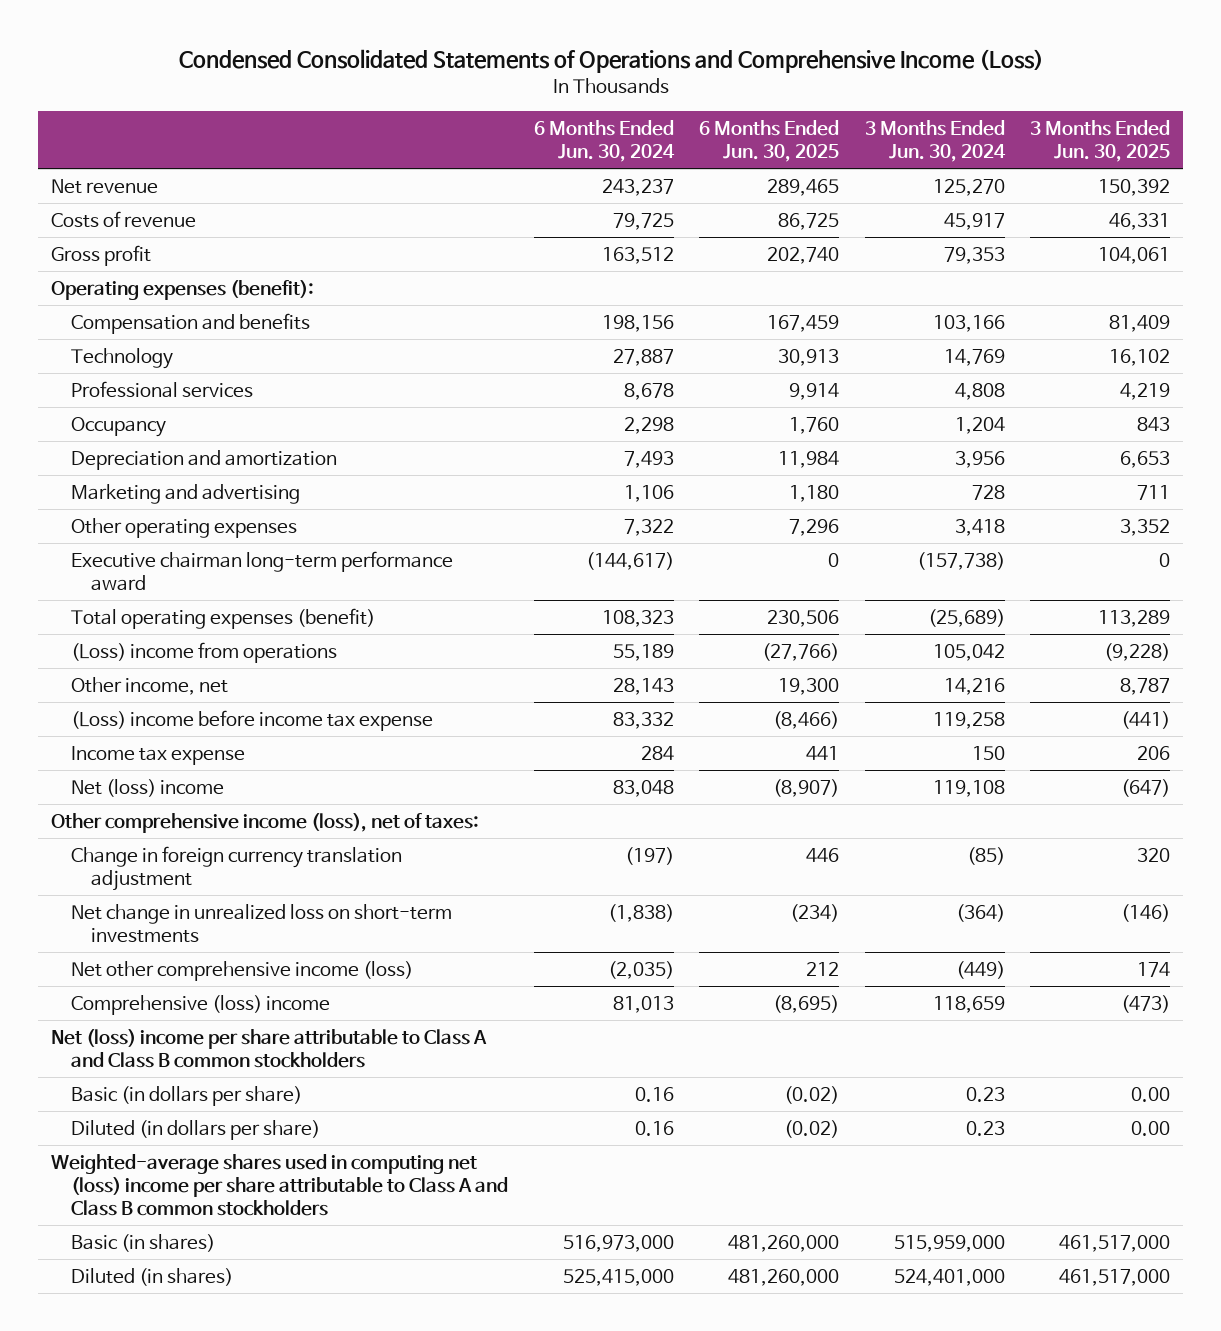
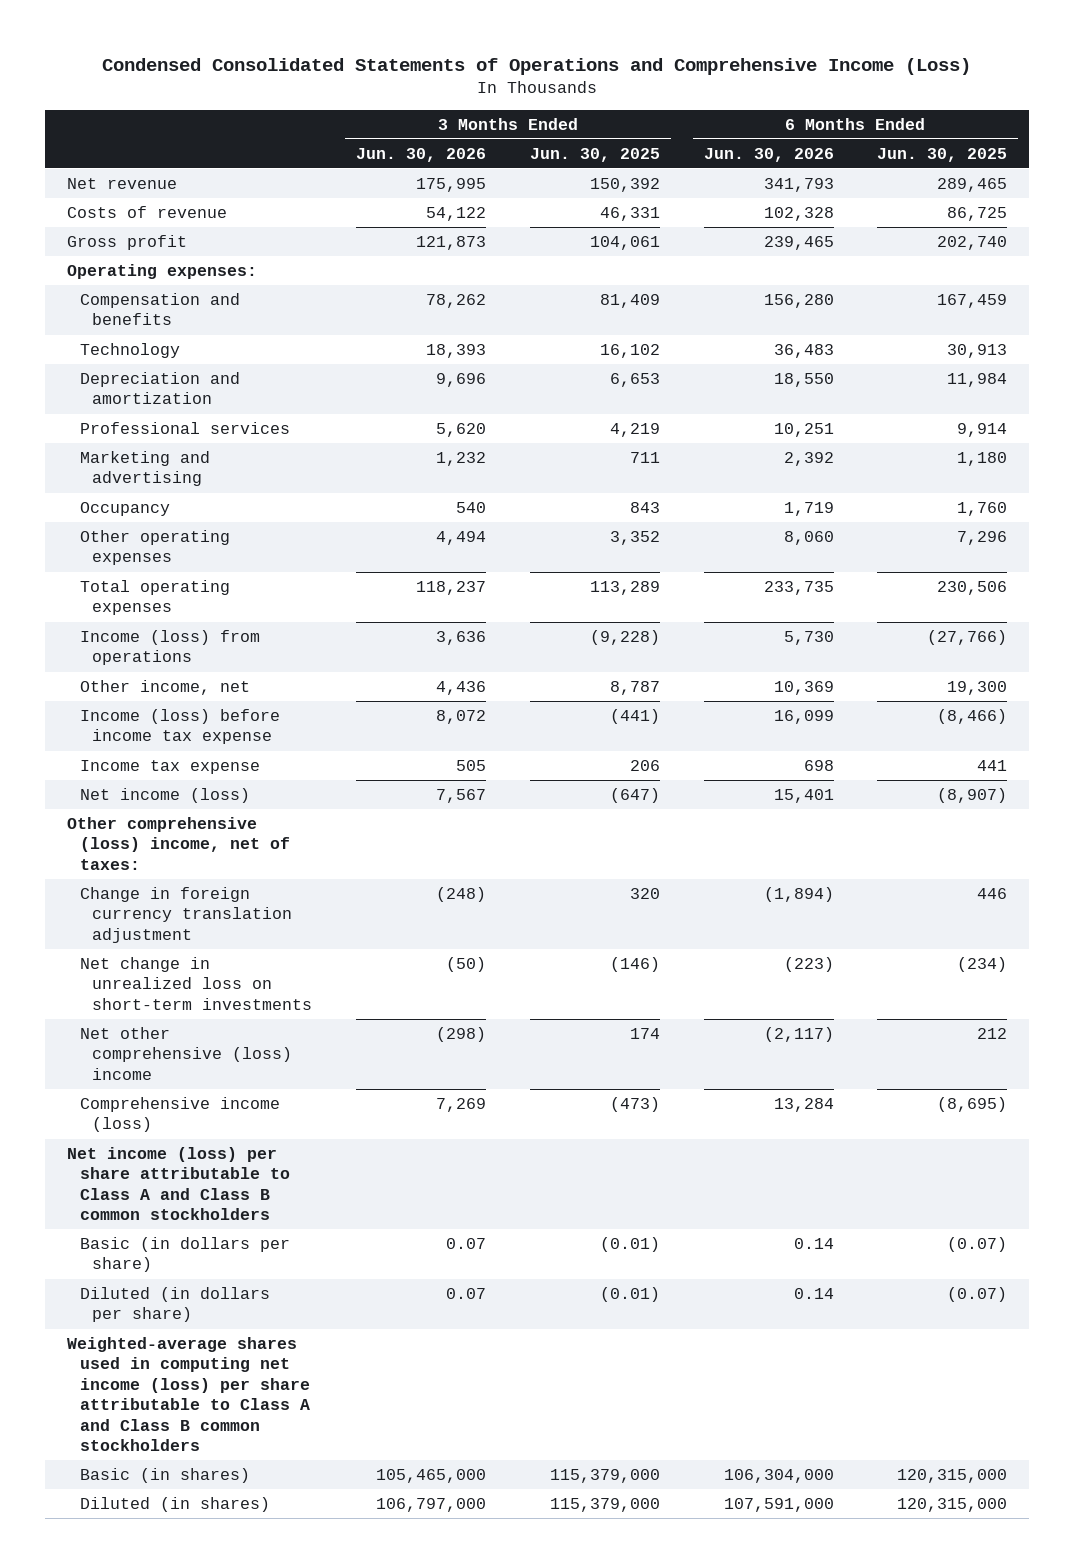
- | 6 Months Ended Jun. 30, 2024 | 6 Months Ended Jun. 30, 2025 | 3 Months Ended Jun. 30, 2024 | 3 Months Ended Jun. 30, 2025
+ | 3 Months Ended Jun. 30, 2026 | 3 Months Ended Jun. 30, 2025 | 6 Months Ended Jun. 30, 2026 | 6 Months Ended Jun. 30, 2025
- Operating expenses (benefit):
+ Operating expenses:
moved down: Professional services | 5,620 | 4,219 | 10,251 | 9,914
moved down: Occupancy | 540 | 843 | 1,719 | 1,760
- Executive chairman long-term performance award | (144,617) | 0 | (157,738) | 0
- Total operating expenses (benefit) | 108,323 | 230,506 | (25,689) | 113,289
- (Loss) income from operations | 55,189 | (27,766) | 105,042 | (9,228)
+ Total operating expenses | 118,237 | 113,289 | 233,735 | 230,506
+ Income (loss) from operations | 3,636 | (9,228) | 5,730 | (27,766)
- (Loss) income before income tax expense | 83,332 | (8,466) | 119,258 | (441)
+ Income (loss) before income tax expense | 8,072 | (441) | 16,099 | (8,466)
- Net (loss) income | 83,048 | (8,907) | 119,108 | (647)
- Other comprehensive income (loss), net of taxes:
+ Net income (loss) | 7,567 | (647) | 15,401 | (8,907)
+ Other comprehensive (loss) income, net of taxes:
- Net other comprehensive income (loss) | (2,035) | 212 | (449) | 174
- Comprehensive (loss) income | 81,013 | (8,695) | 118,659 | (473)
- Net (loss) income per share attributable to Class A and Class B common stockholders
- Basic (in dollars per share) | 0.16 | (0.02) | 0.23 | 0.00
- Diluted (in dollars per share) | 0.16 | (0.02) | 0.23 | 0.00
- Weighted-average shares used in computing net (loss) income per share attributable to Class A and Class B common stockholders
- Basic (in shares) | 516,973,000 | 481,260,000 | 515,959,000 | 461,517,000
- Diluted (in shares) | 525,415,000 | 481,260,000 | 524,401,000 | 461,517,000
+ Net other comprehensive (loss) income | (298) | 174 | (2,117) | 212
+ Comprehensive income (loss) | 7,269 | (473) | 13,284 | (8,695)
+ Net income (loss) per share attributable to Class A and Class B common stockholders
+ Basic (in dollars per share) | 0.07 | (0.01) | 0.14 | (0.07)
+ Diluted (in dollars per share) | 0.07 | (0.01) | 0.14 | (0.07)
+ Weighted-average shares used in computing net income (loss) per share attributable to Class A and Class B common stockholders
+ Basic (in shares) | 105,465,000 | 115,379,000 | 106,304,000 | 120,315,000
+ Diluted (in shares) | 106,797,000 | 115,379,000 | 107,591,000 | 120,315,000

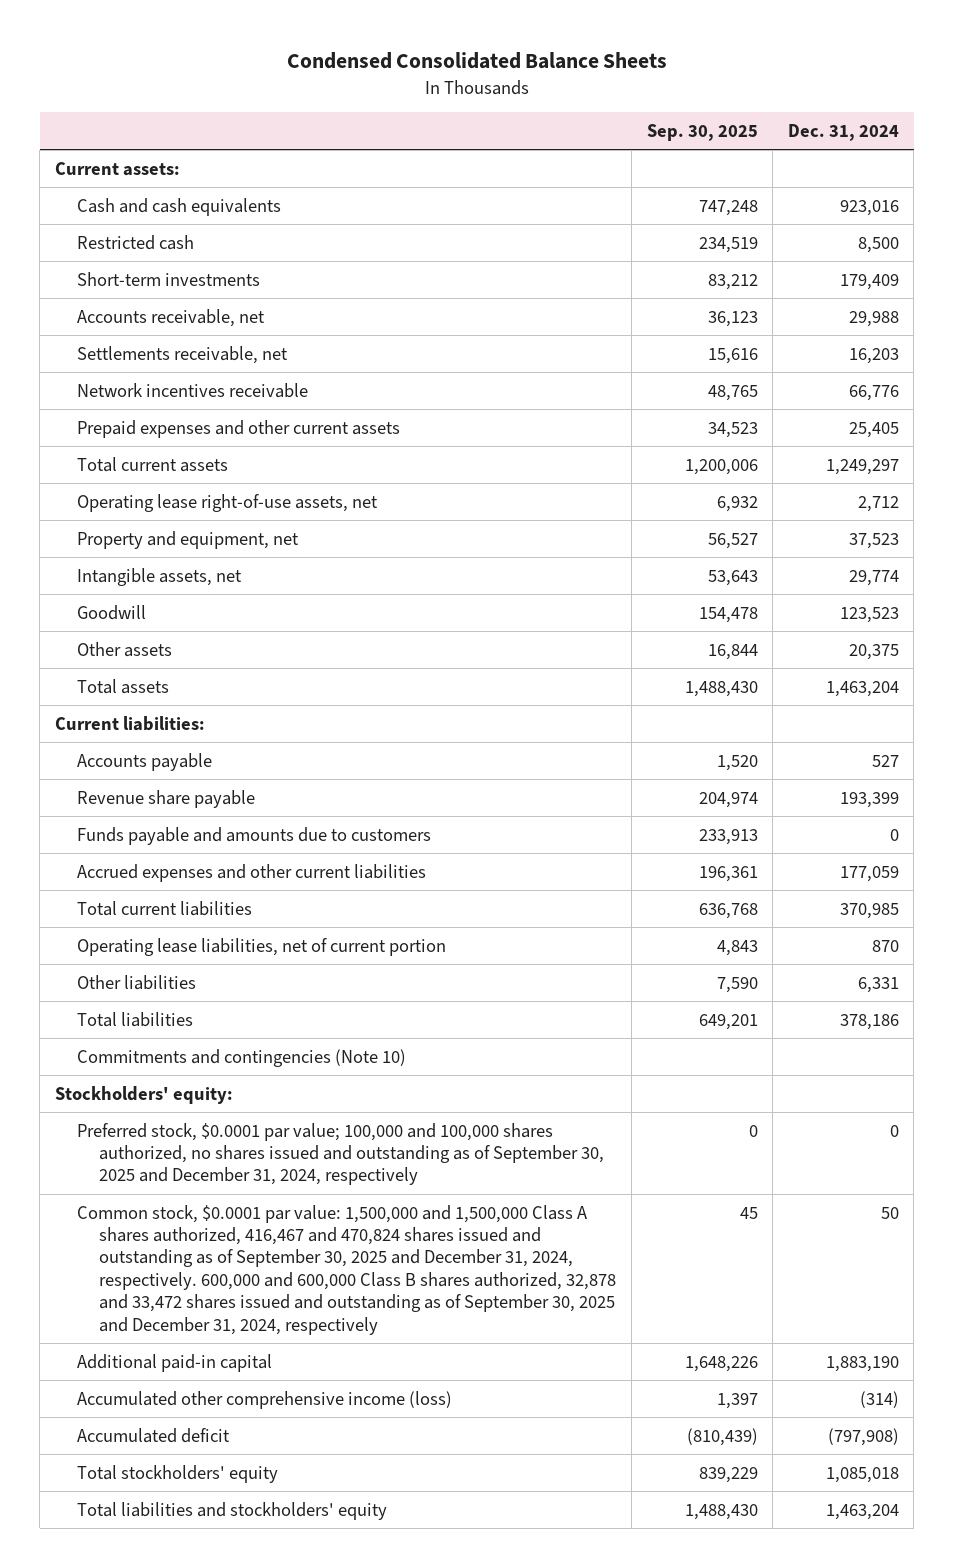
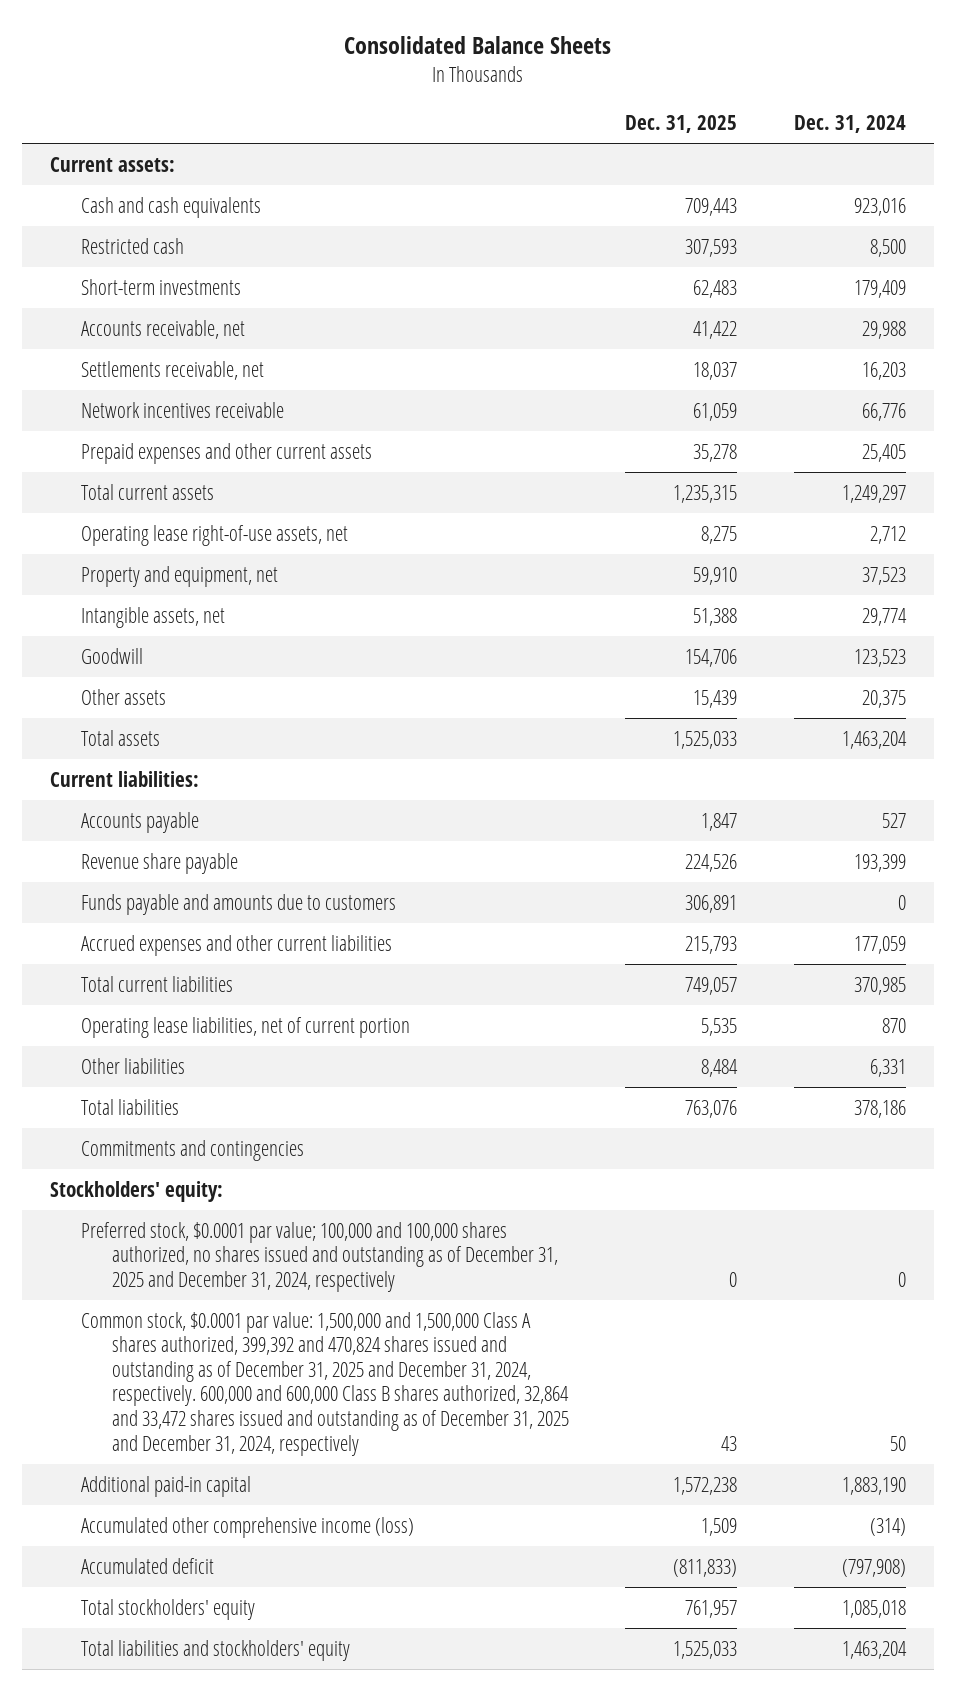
- Condensed Consolidated Balance Sheets
+ Consolidated Balance Sheets
- | Sep. 30, 2025 | Dec. 31, 2024
+ | Dec. 31, 2025 | Dec. 31, 2024
- Commitments and contingencies (Note 10)
+ Commitments and contingencies
- Preferred stock, $0.0001 par value; 100,000 and 100,000 shares authorized, no shares issued and outstanding as of September 30, 2025 and December 31, 2024, respectively | 0 | 0
- Common stock, $0.0001 par value: 1,500,000 and 1,500,000 Class A shares authorized, 416,467 and 470,824 shares issued and outstanding as of September 30, 2025 and December 31, 2024, respectively. 600,000 and 600,000 Class B shares authorized, 32,878 and 33,472 shares issued and outstanding as of September 30, 2025 and December 31, 2024, respectively | 45 | 50
+ Preferred stock, $0.0001 par value; 100,000 and 100,000 shares authorized, no shares issued and outstanding as of December 31, 2025 and December 31, 2024, respectively | 0 | 0
+ Common stock, $0.0001 par value: 1,500,000 and 1,500,000 Class A shares authorized, 399,392 and 470,824 shares issued and outstanding as of December 31, 2025 and December 31, 2024, respectively. 600,000 and 600,000 Class B shares authorized, 32,864 and 33,472 shares issued and outstanding as of December 31, 2025 and December 31, 2024, respectively | 43 | 50

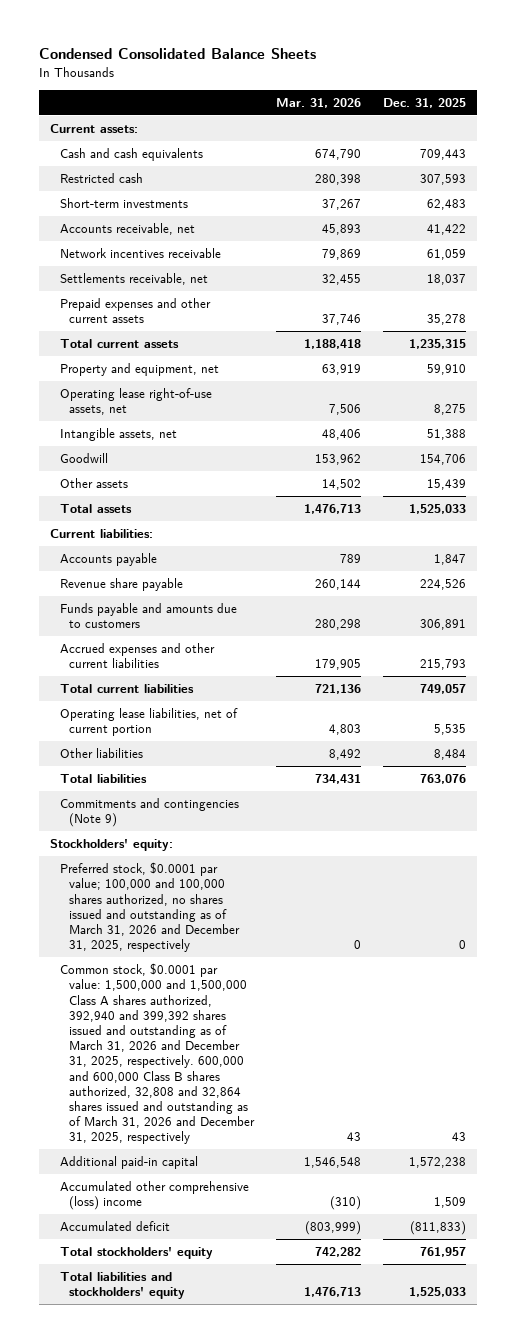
- Consolidated Balance Sheets
+ Condensed Consolidated Balance Sheets
- | Dec. 31, 2025 | Dec. 31, 2024
+ | Mar. 31, 2026 | Dec. 31, 2025
moved down: Settlements receivable, net | 32,455 | 18,037
moved down: Operating lease right-of-use assets, net | 7,506 | 8,275
- Commitments and contingencies
+ Commitments and contingencies (Note 9)
- Preferred stock, $0.0001 par value; 100,000 and 100,000 shares authorized, no shares issued and outstanding as of December 31, 2025 and December 31, 2024, respectively | 0 | 0
- Common stock, $0.0001 par value: 1,500,000 and 1,500,000 Class A shares authorized, 399,392 and 470,824 shares issued and outstanding as of December 31, 2025 and December 31, 2024, respectively. 600,000 and 600,000 Class B shares authorized, 32,864 and 33,472 shares issued and outstanding as of December 31, 2025 and December 31, 2024, respectively | 43 | 50
+ Preferred stock, $0.0001 par value; 100,000 and 100,000 shares authorized, no shares issued and outstanding as of March 31, 2026 and December 31, 2025, respectively | 0 | 0
+ Common stock, $0.0001 par value: 1,500,000 and 1,500,000 Class A shares authorized, 392,940 and 399,392 shares issued and outstanding as of March 31, 2026 and December 31, 2025, respectively. 600,000 and 600,000 Class B shares authorized, 32,808 and 32,864 shares issued and outstanding as of March 31, 2026 and December 31, 2025, respectively | 43 | 43
- Accumulated other comprehensive income (loss) | 1,509 | (314)
+ Accumulated other comprehensive (loss) income | (310) | 1,509

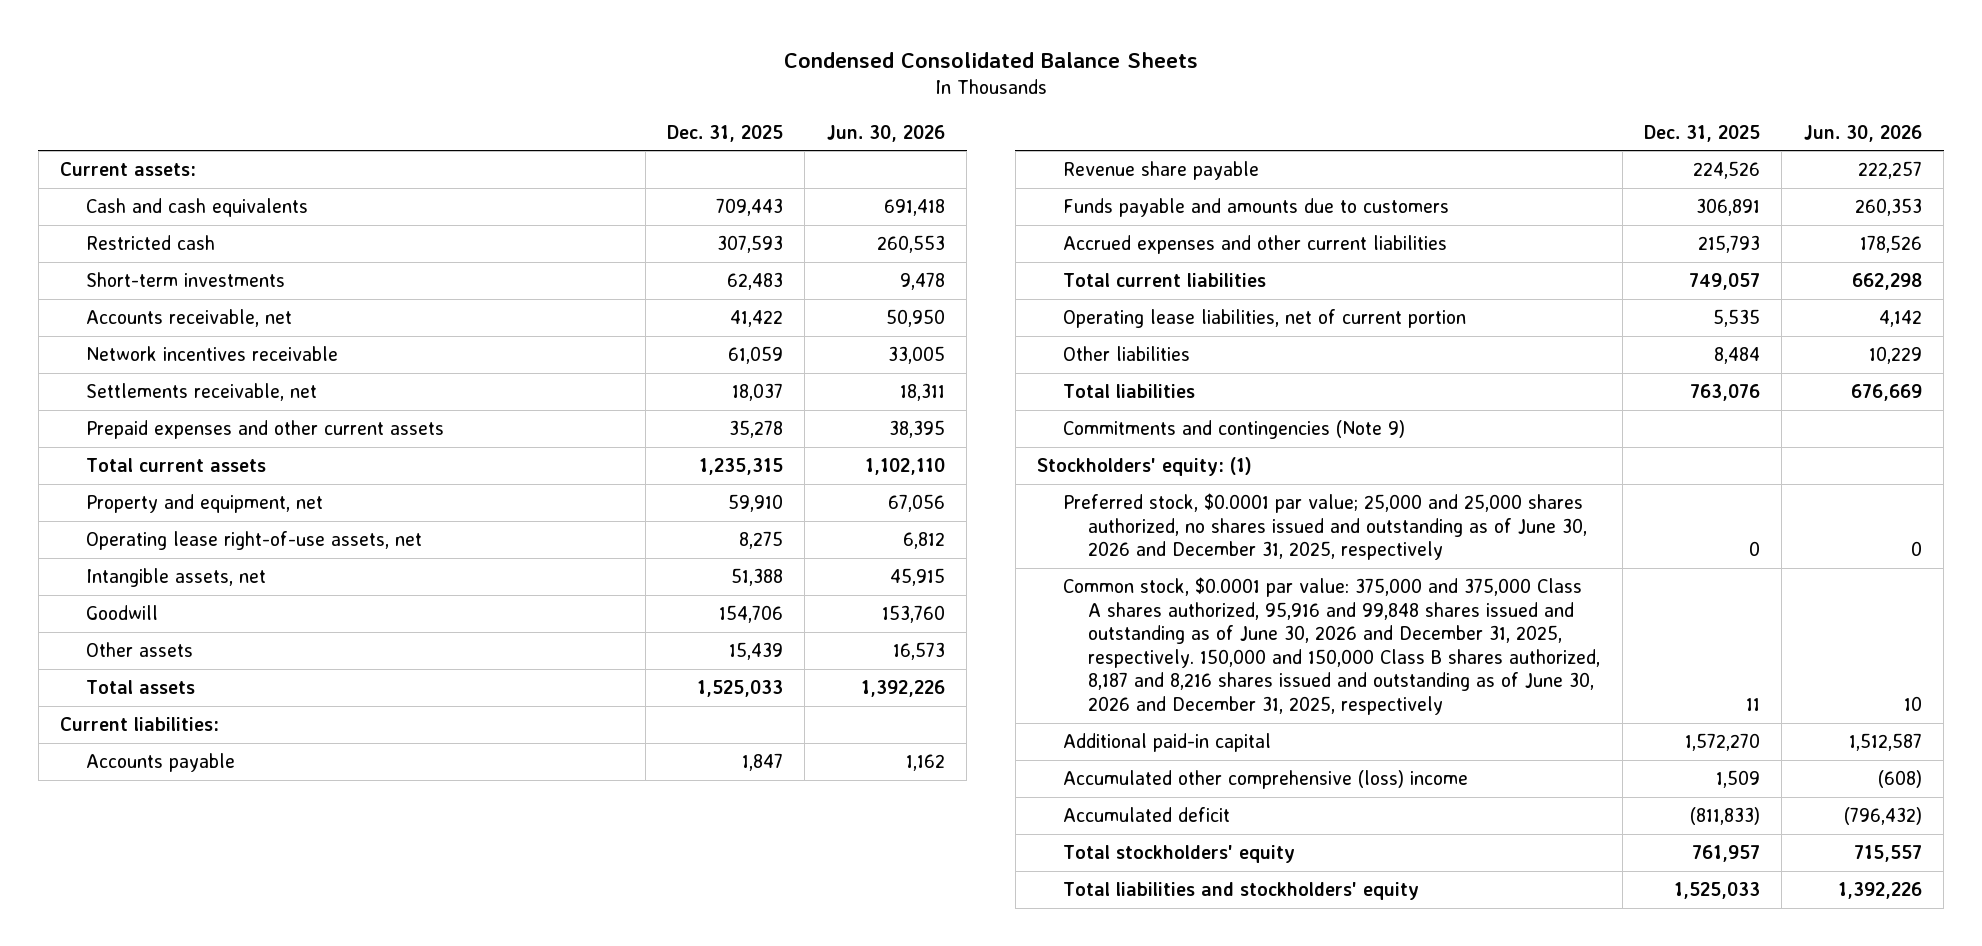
- | Mar. 31, 2026 | Dec. 31, 2025
+ | Dec. 31, 2025 | Jun. 30, 2026
- Stockholders' equity:
- Preferred stock, $0.0001 par value; 100,000 and 100,000 shares authorized, no shares issued and outstanding as of March 31, 2026 and December 31, 2025, respectively | 0 | 0
- Common stock, $0.0001 par value: 1,500,000 and 1,500,000 Class A shares authorized, 392,940 and 399,392 shares issued and outstanding as of March 31, 2026 and December 31, 2025, respectively. 600,000 and 600,000 Class B shares authorized, 32,808 and 32,864 shares issued and outstanding as of March 31, 2026 and December 31, 2025, respectively | 43 | 43
- Additional paid-in capital | 1,546,548 | 1,572,238
+ Stockholders' equity: (1)
+ Preferred stock, $0.0001 par value; 25,000 and 25,000 shares authorized, no shares issued and outstanding as of June 30, 2026 and December 31, 2025, respectively | 0 | 0
+ Common stock, $0.0001 par value: 375,000 and 375,000 Class A shares authorized, 95,916 and 99,848 shares issued and outstanding as of June 30, 2026 and December 31, 2025, respectively. 150,000 and 150,000 Class B shares authorized, 8,187 and 8,216 shares issued and outstanding as of June 30, 2026 and December 31, 2025, respectively | 11 | 10
+ Additional paid-in capital | 1,572,270 | 1,512,587

